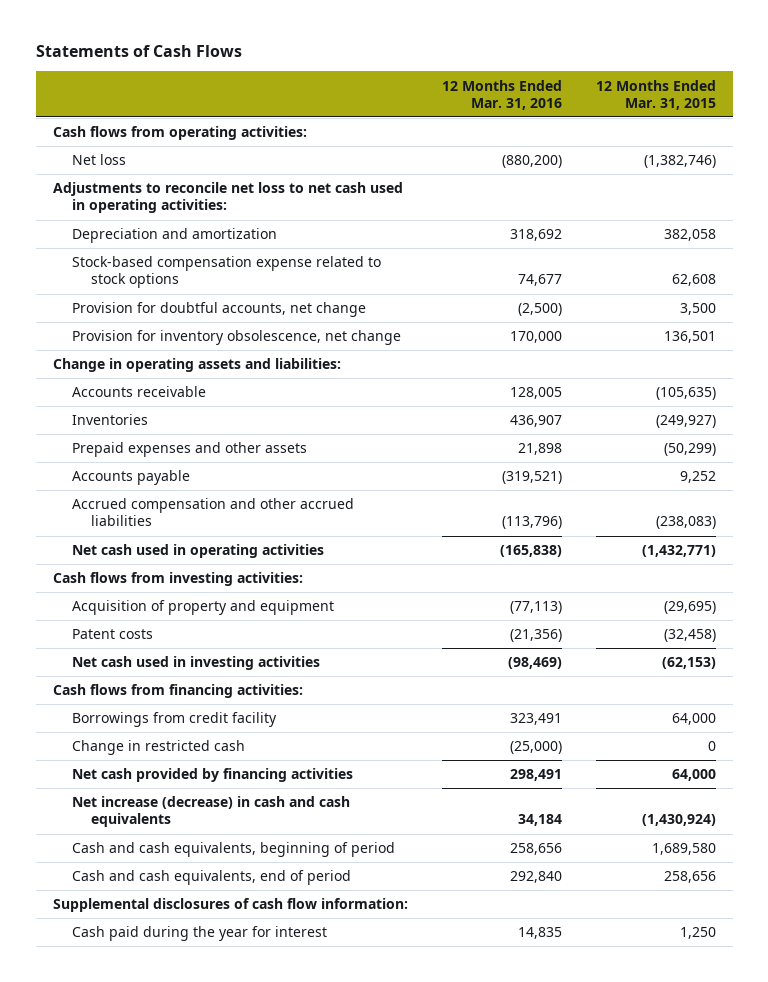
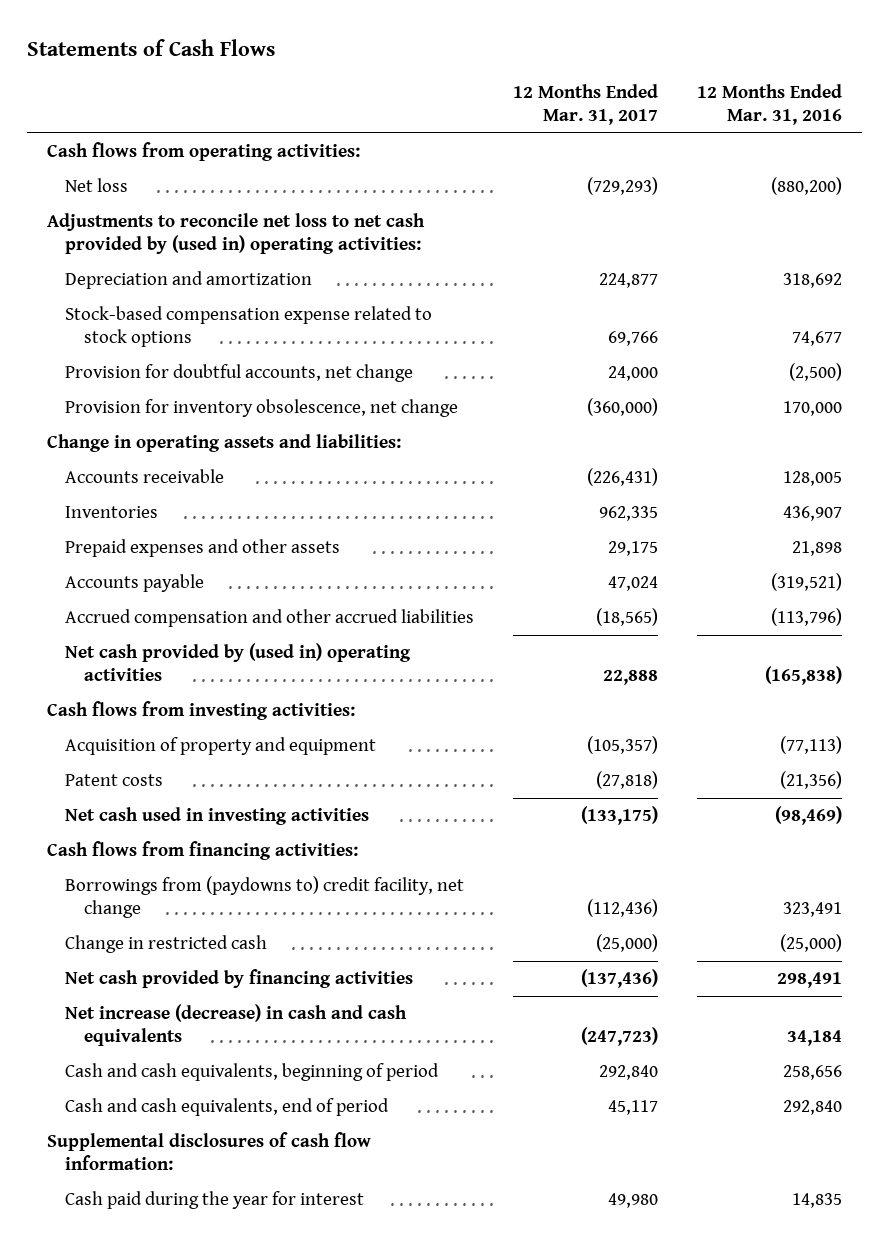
- | 12 Months Ended Mar. 31, 2016 | 12 Months Ended Mar. 31, 2015
+ | 12 Months Ended Mar. 31, 2017 | 12 Months Ended Mar. 31, 2016
- Adjustments to reconcile net loss to net cash used in operating activities:
+ Adjustments to reconcile net loss to net cash provided by (used in) operating activities:
- Net cash used in operating activities | (165,838) | (1,432,771)
+ Net cash provided by (used in) operating activities | 22,888 | (165,838)
- Borrowings from credit facility | 323,491 | 64,000
+ Borrowings from (paydowns to) credit facility, net change | (112,436) | 323,491

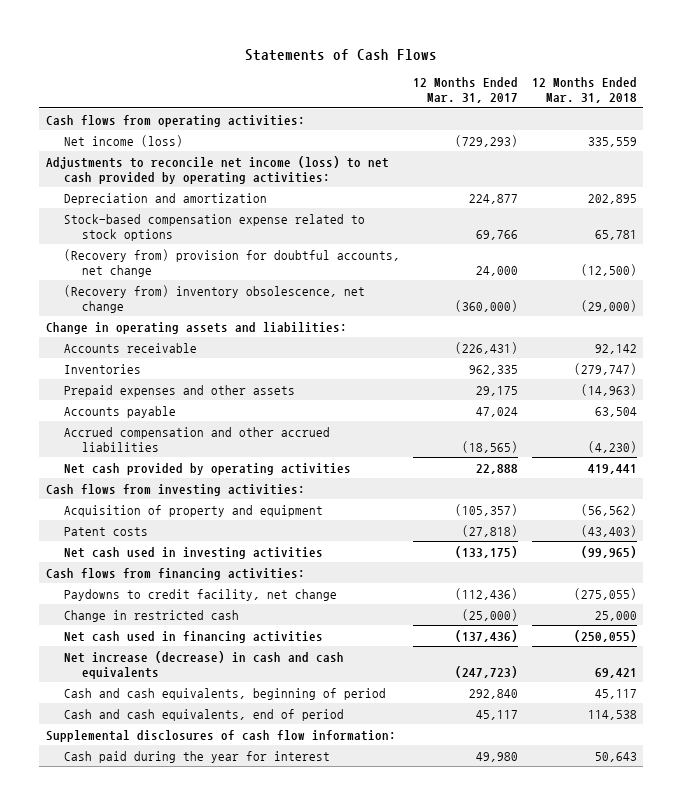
- | 12 Months Ended Mar. 31, 2017 | 12 Months Ended Mar. 31, 2016
+ | 12 Months Ended Mar. 31, 2017 | 12 Months Ended Mar. 31, 2018
- Net loss | (729,293) | (880,200)
- Adjustments to reconcile net loss to net cash provided by (used in) operating activities:
+ Net income (loss) | (729,293) | 335,559
+ Adjustments to reconcile net income (loss) to net cash provided by operating activities:
- Provision for doubtful accounts, net change | 24,000 | (2,500)
- Provision for inventory obsolescence, net change | (360,000) | 170,000
+ (Recovery from) provision for doubtful accounts, net change | 24,000 | (12,500)
+ (Recovery from) inventory obsolescence, net change | (360,000) | (29,000)
- Net cash provided by (used in) operating activities | 22,888 | (165,838)
+ Net cash provided by operating activities | 22,888 | 419,441
- Borrowings from (paydowns to) credit facility, net change | (112,436) | 323,491
+ Paydowns to credit facility, net change | (112,436) | (275,055)
- Net cash provided by financing activities | (137,436) | 298,491
+ Net cash used in financing activities | (137,436) | (250,055)

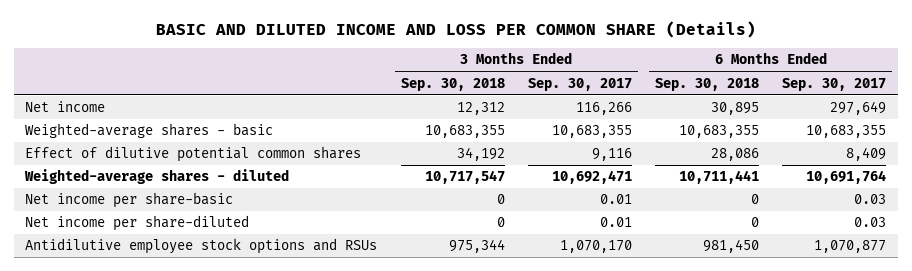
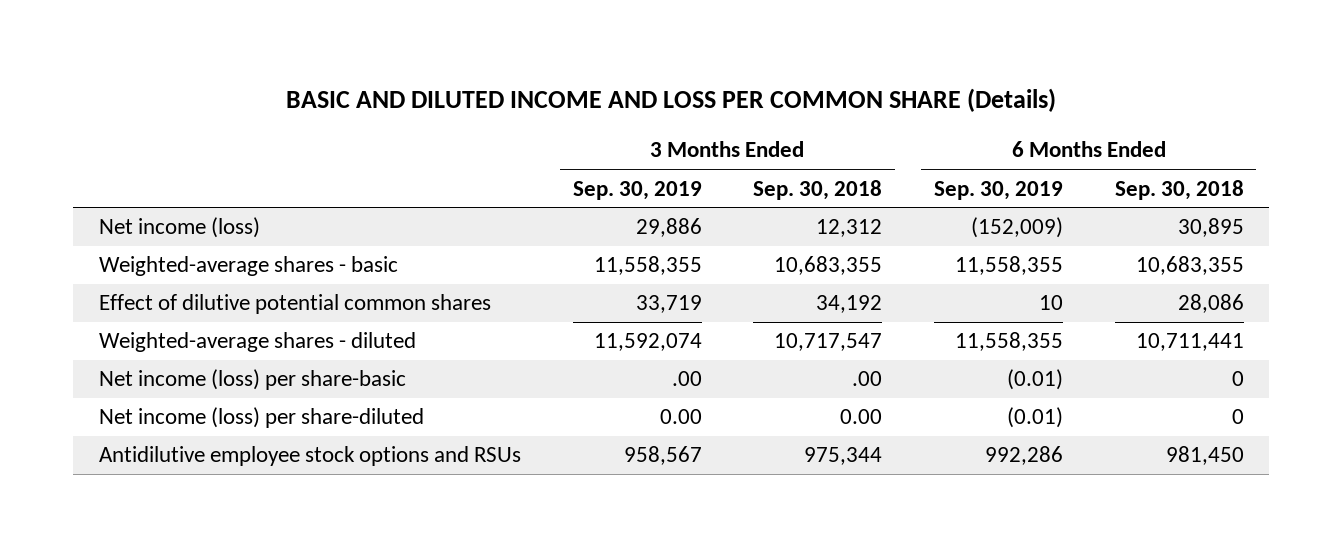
- | 3 Months Ended Sep. 30, 2018 | 3 Months Ended Sep. 30, 2017 | 6 Months Ended Sep. 30, 2018 | 6 Months Ended Sep. 30, 2017
+ | 3 Months Ended Sep. 30, 2019 | 3 Months Ended Sep. 30, 2018 | 6 Months Ended Sep. 30, 2019 | 6 Months Ended Sep. 30, 2018
- Net income | 12,312 | 116,266 | 30,895 | 297,649
+ Net income (loss) | 29,886 | 12,312 | (152,009) | 30,895
- Net income per share-basic | 0 | 0.01 | 0 | 0.03
- Net income per share-diluted | 0 | 0.01 | 0 | 0.03
+ Net income (loss) per share-basic | .00 | .00 | (0.01) | 0
+ Net income (loss) per share-diluted | 0.00 | 0.00 | (0.01) | 0

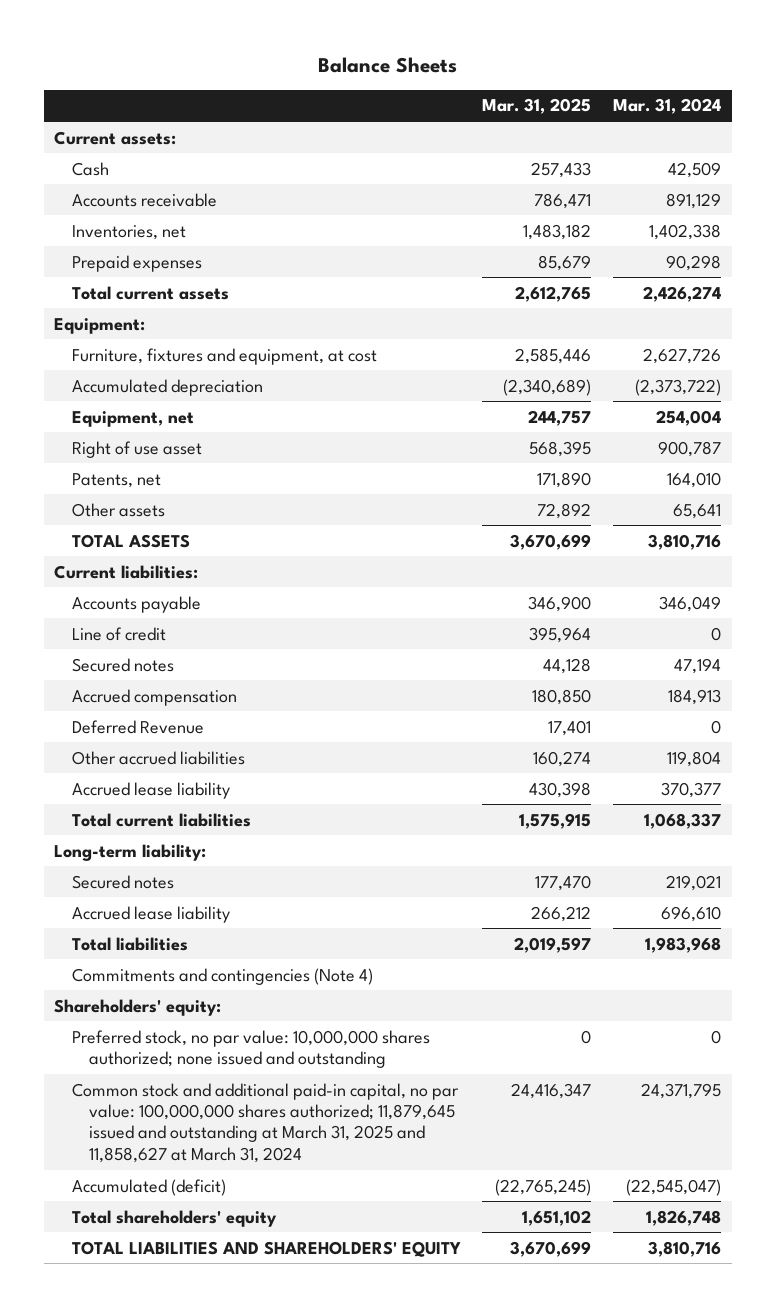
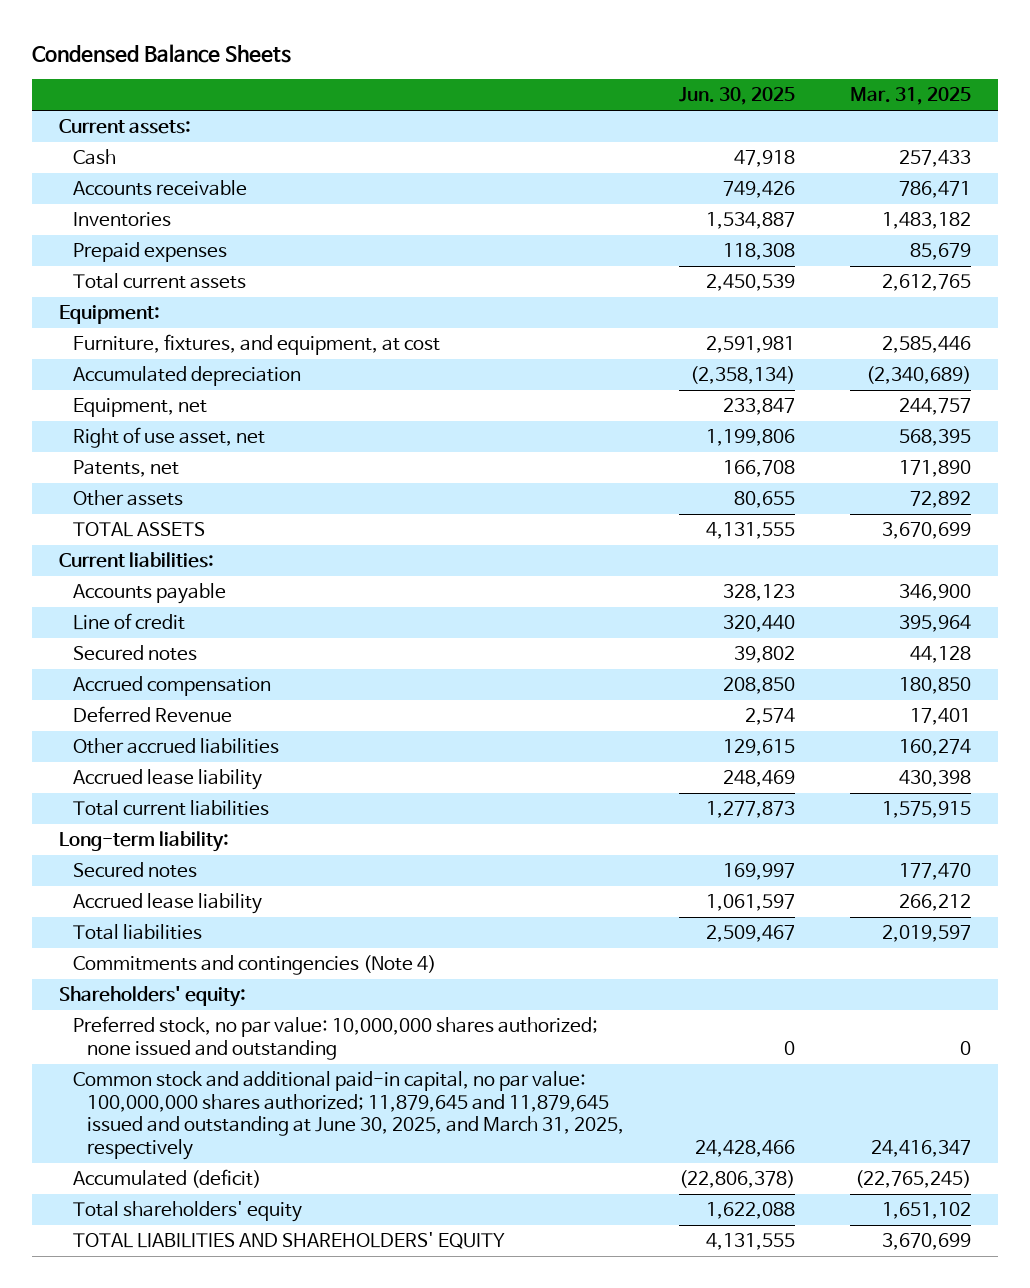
- Balance Sheets
+ Condensed Balance Sheets
- | Mar. 31, 2025 | Mar. 31, 2024
+ | Jun. 30, 2025 | Mar. 31, 2025
- Inventories, net | 1,483,182 | 1,402,338
+ Inventories | 1,534,887 | 1,483,182
- Furniture, fixtures and equipment, at cost | 2,585,446 | 2,627,726
+ Furniture, fixtures, and equipment, at cost | 2,591,981 | 2,585,446
- Right of use asset | 568,395 | 900,787
+ Right of use asset, net | 1,199,806 | 568,395
- Common stock and additional paid-in capital, no par value: 100,000,000 shares authorized; 11,879,645 issued and outstanding at March 31, 2025 and 11,858,627 at March 31, 2024 | 24,416,347 | 24,371,795
+ Common stock and additional paid-in capital, no par value: 100,000,000 shares authorized; 11,879,645 and 11,879,645 issued and outstanding at June 30, 2025, and March 31, 2025, respectively | 24,428,466 | 24,416,347

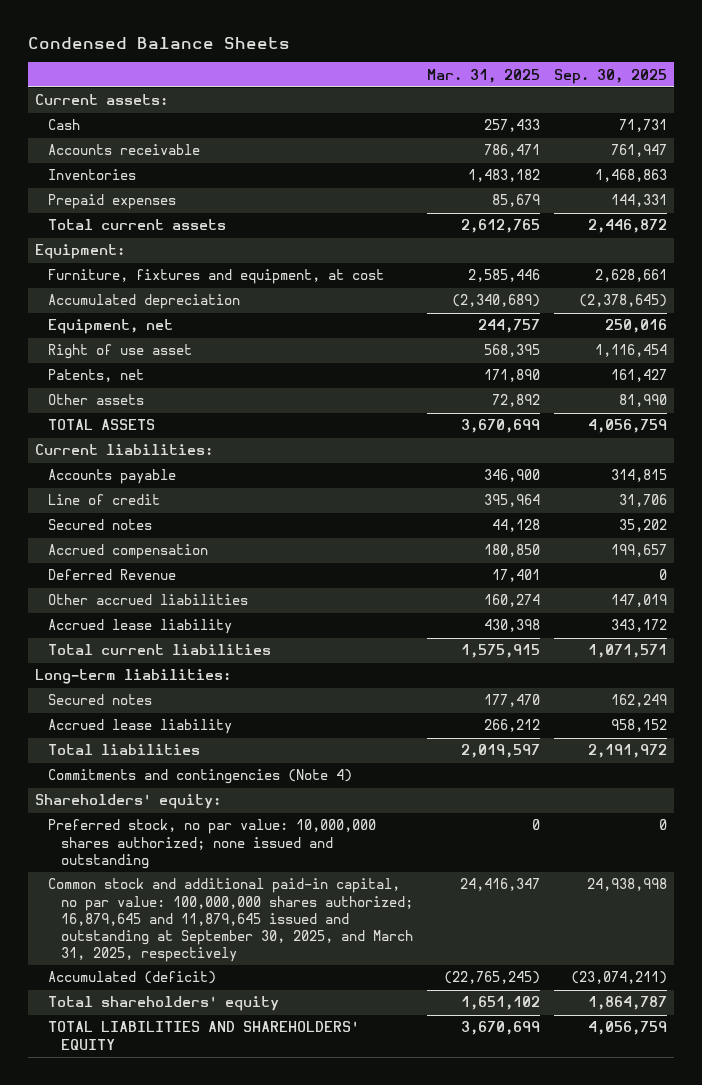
- | Jun. 30, 2025 | Mar. 31, 2025
+ | Mar. 31, 2025 | Sep. 30, 2025
- Furniture, fixtures, and equipment, at cost | 2,591,981 | 2,585,446
+ Furniture, fixtures and equipment, at cost | 2,585,446 | 2,628,661
- Right of use asset, net | 1,199,806 | 568,395
+ Right of use asset | 568,395 | 1,116,454
- Long-term liability:
+ Long-term liabilities:
- Common stock and additional paid-in capital, no par value: 100,000,000 shares authorized; 11,879,645 and 11,879,645 issued and outstanding at June 30, 2025, and March 31, 2025, respectively | 24,428,466 | 24,416,347
+ Common stock and additional paid-in capital, no par value: 100,000,000 shares authorized; 16,879,645 and 11,879,645 issued and outstanding at September 30, 2025, and March 31, 2025, respectively | 24,416,347 | 24,938,998

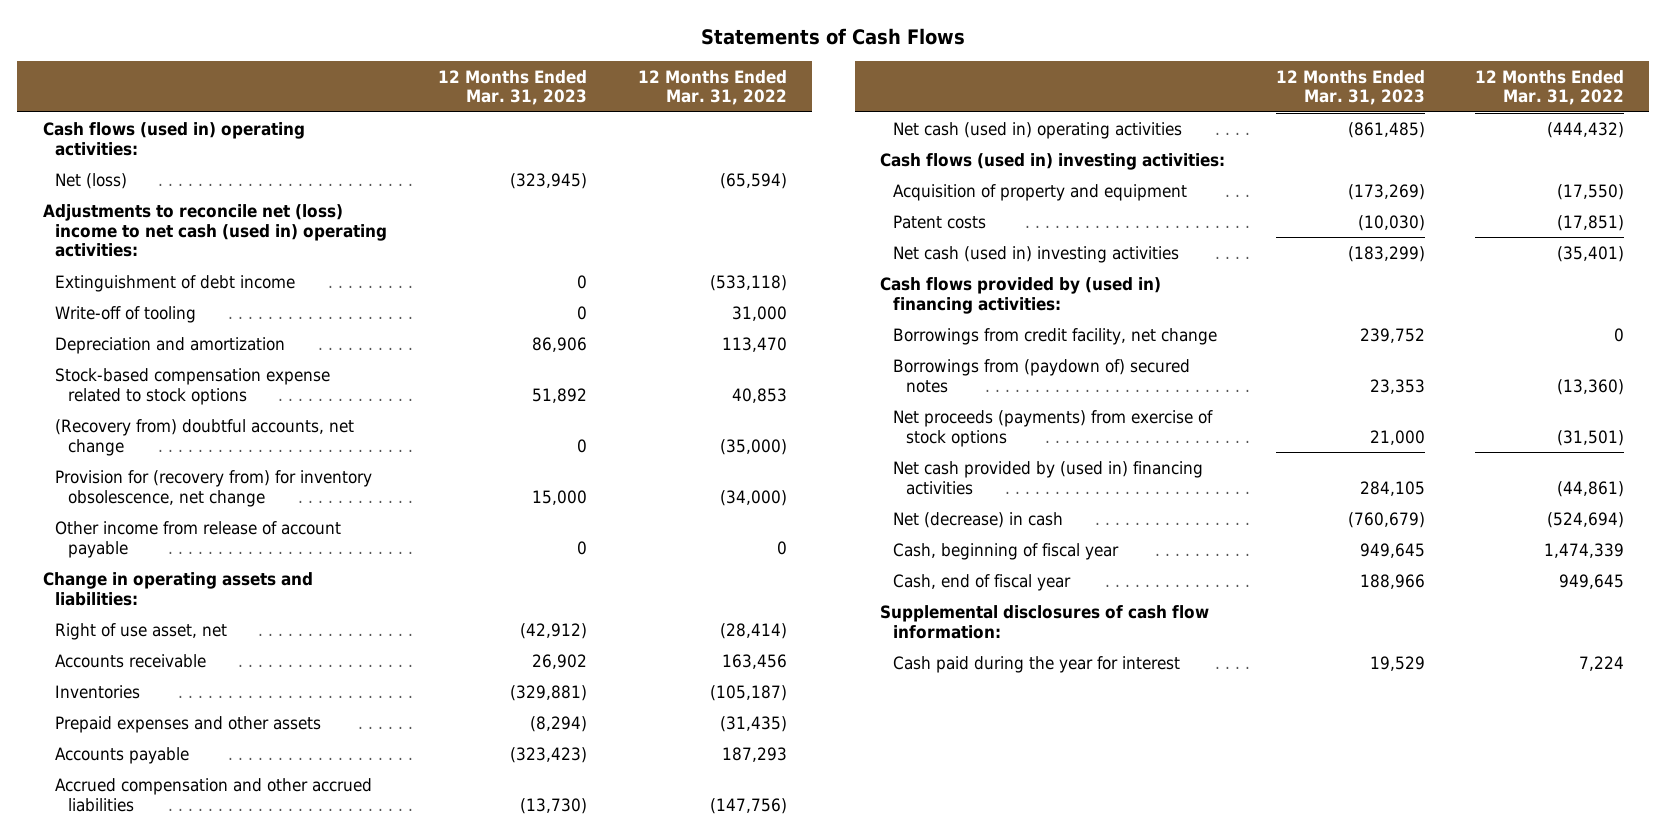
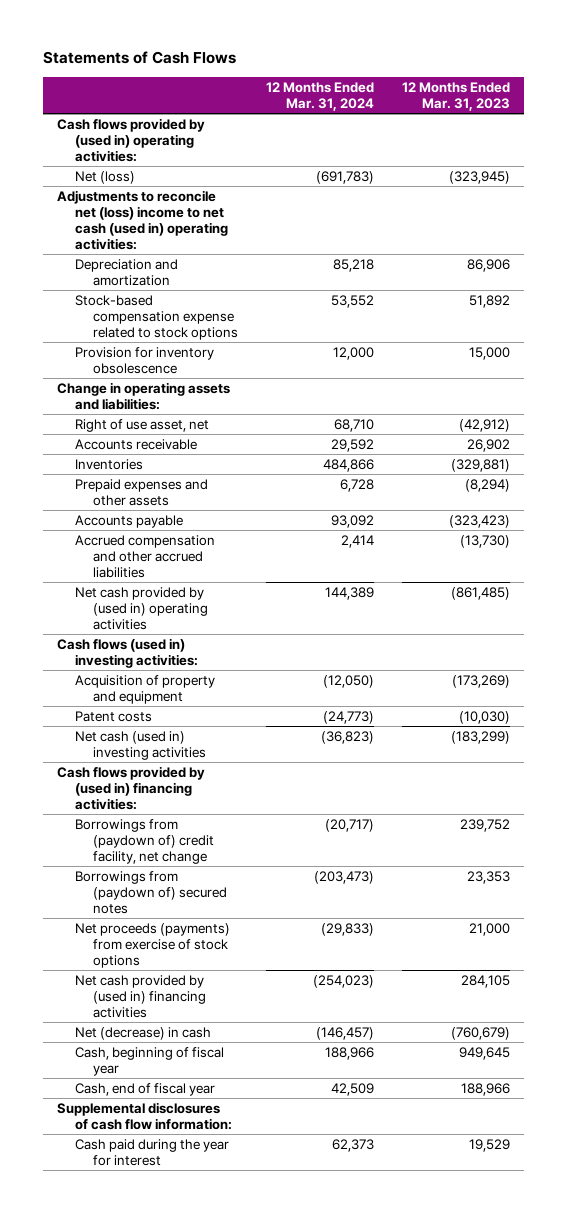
- | 12 Months Ended Mar. 31, 2023 | 12 Months Ended Mar. 31, 2022
+ | 12 Months Ended Mar. 31, 2024 | 12 Months Ended Mar. 31, 2023
- Cash flows (used in) operating activities:
+ Cash flows provided by (used in) operating activities:
- Extinguishment of debt income | 0 | (533,118)
- Write-off of tooling | 0 | 31,000
- (Recovery from) doubtful accounts, net change | 0 | (35,000)
- Provision for (recovery from) for inventory obsolescence, net change | 15,000 | (34,000)
- Other income from release of account payable | 0 | 0
+ Provision for inventory obsolescence | 12,000 | 15,000
- Net cash (used in) operating activities | (861,485) | (444,432)
+ Net cash provided by (used in) operating activities | 144,389 | (861,485)
- Borrowings from credit facility, net change | 239,752 | 0
+ Borrowings from (paydown of) credit facility, net change | (20,717) | 239,752

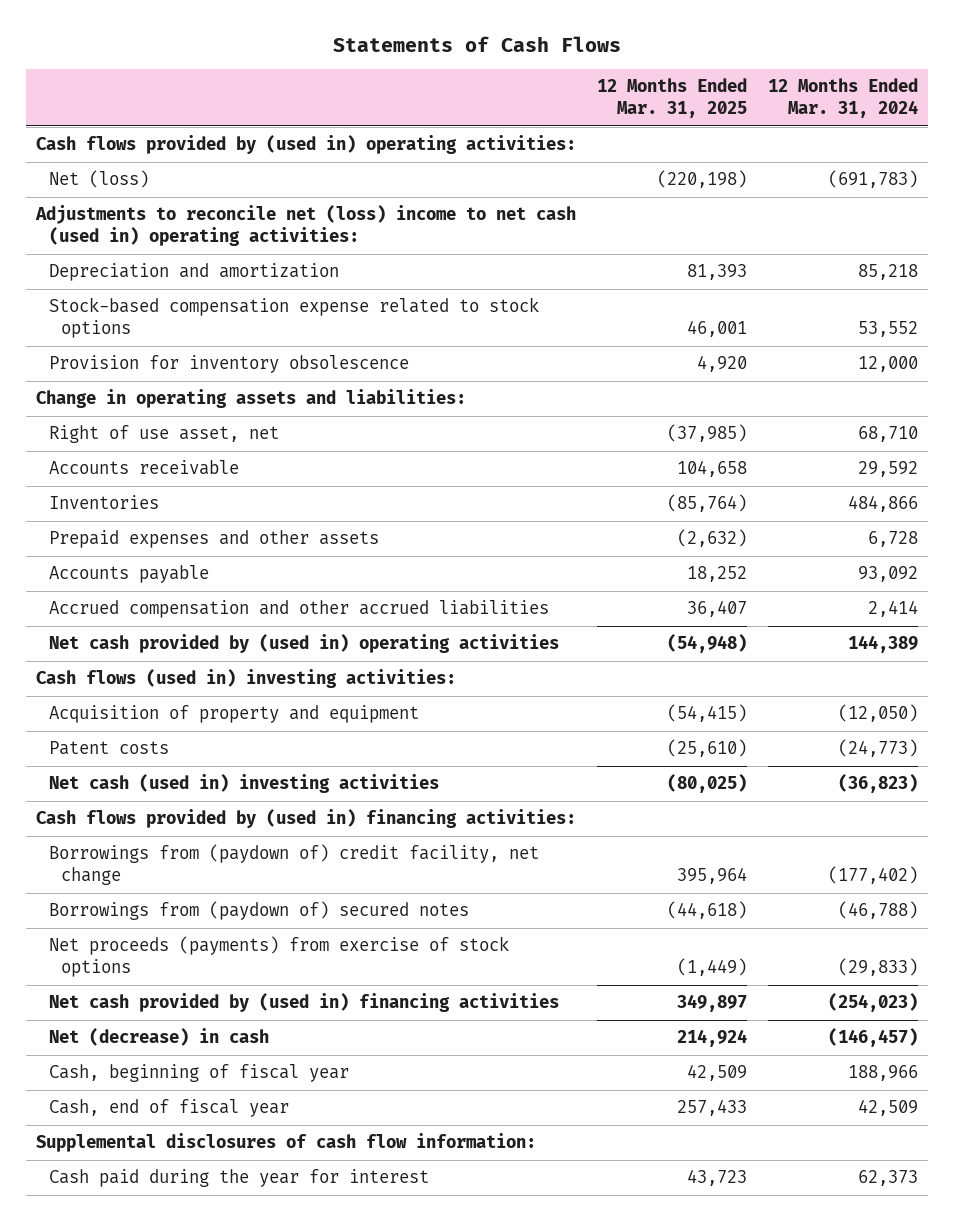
- | 12 Months Ended Mar. 31, 2024 | 12 Months Ended Mar. 31, 2023
+ | 12 Months Ended Mar. 31, 2025 | 12 Months Ended Mar. 31, 2024
- Borrowings from (paydown of) credit facility, net change | (20,717) | 239,752
- Borrowings from (paydown of) secured notes | (203,473) | 23,353
+ Borrowings from (paydown of) credit facility, net change | 395,964 | (177,402)
+ Borrowings from (paydown of) secured notes | (44,618) | (46,788)

